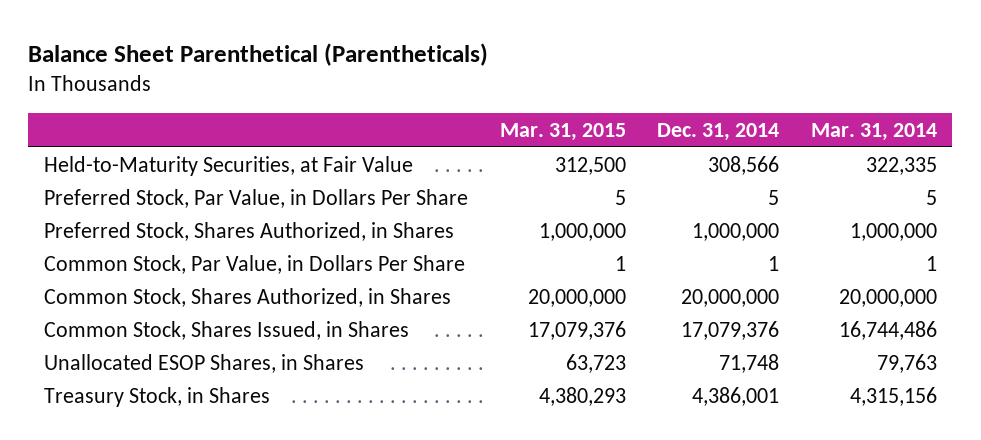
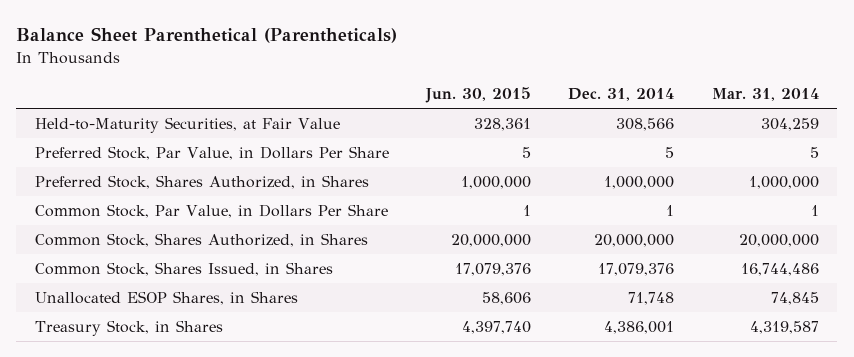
- | Mar. 31, 2015 | Dec. 31, 2014 | Mar. 31, 2014
+ | Jun. 30, 2015 | Dec. 31, 2014 | Mar. 31, 2014
- Held-to-Maturity Securities, at Fair Value | 312,500 | 308,566 | 322,335
+ Held-to-Maturity Securities, at Fair Value | 328,361 | 308,566 | 304,259
- Unallocated ESOP Shares, in Shares | 63,723 | 71,748 | 79,763
- Treasury Stock, in Shares | 4,380,293 | 4,386,001 | 4,315,156
+ Unallocated ESOP Shares, in Shares | 58,606 | 71,748 | 74,845
+ Treasury Stock, in Shares | 4,397,740 | 4,386,001 | 4,319,587

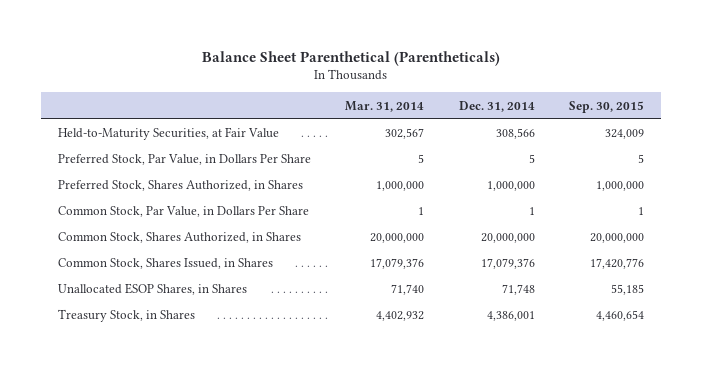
- | Jun. 30, 2015 | Dec. 31, 2014 | Mar. 31, 2014
+ | Mar. 31, 2014 | Dec. 31, 2014 | Sep. 30, 2015
- Held-to-Maturity Securities, at Fair Value | 328,361 | 308,566 | 304,259
+ Held-to-Maturity Securities, at Fair Value | 302,567 | 308,566 | 324,009
- Common Stock, Shares Issued, in Shares | 17,079,376 | 17,079,376 | 16,744,486
- Unallocated ESOP Shares, in Shares | 58,606 | 71,748 | 74,845
- Treasury Stock, in Shares | 4,397,740 | 4,386,001 | 4,319,587
+ Common Stock, Shares Issued, in Shares | 17,079,376 | 17,079,376 | 17,420,776
+ Unallocated ESOP Shares, in Shares | 71,740 | 71,748 | 55,185
+ Treasury Stock, in Shares | 4,402,932 | 4,386,001 | 4,460,654

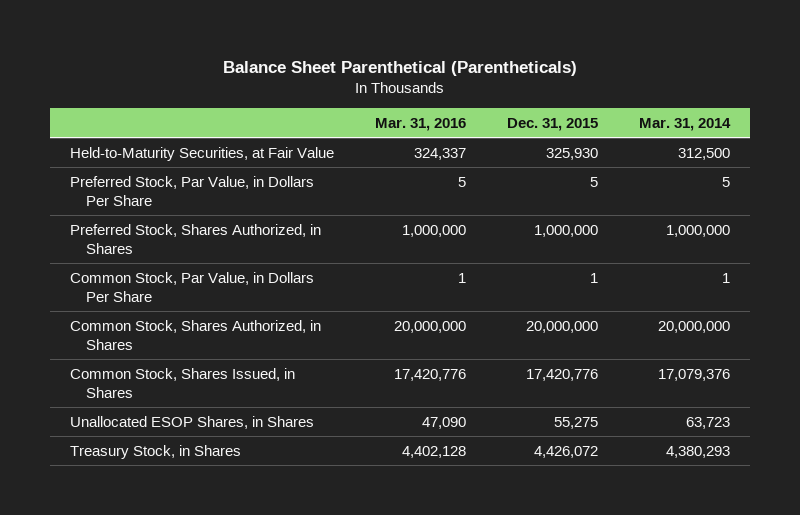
- | Mar. 31, 2014 | Dec. 31, 2014 | Sep. 30, 2015
+ | Mar. 31, 2016 | Dec. 31, 2015 | Mar. 31, 2014
- Held-to-Maturity Securities, at Fair Value | 302,567 | 308,566 | 324,009
+ Held-to-Maturity Securities, at Fair Value | 324,337 | 325,930 | 312,500
- Unallocated ESOP Shares, in Shares | 71,740 | 71,748 | 55,185
- Treasury Stock, in Shares | 4,402,932 | 4,386,001 | 4,460,654
+ Unallocated ESOP Shares, in Shares | 47,090 | 55,275 | 63,723
+ Treasury Stock, in Shares | 4,402,128 | 4,426,072 | 4,380,293

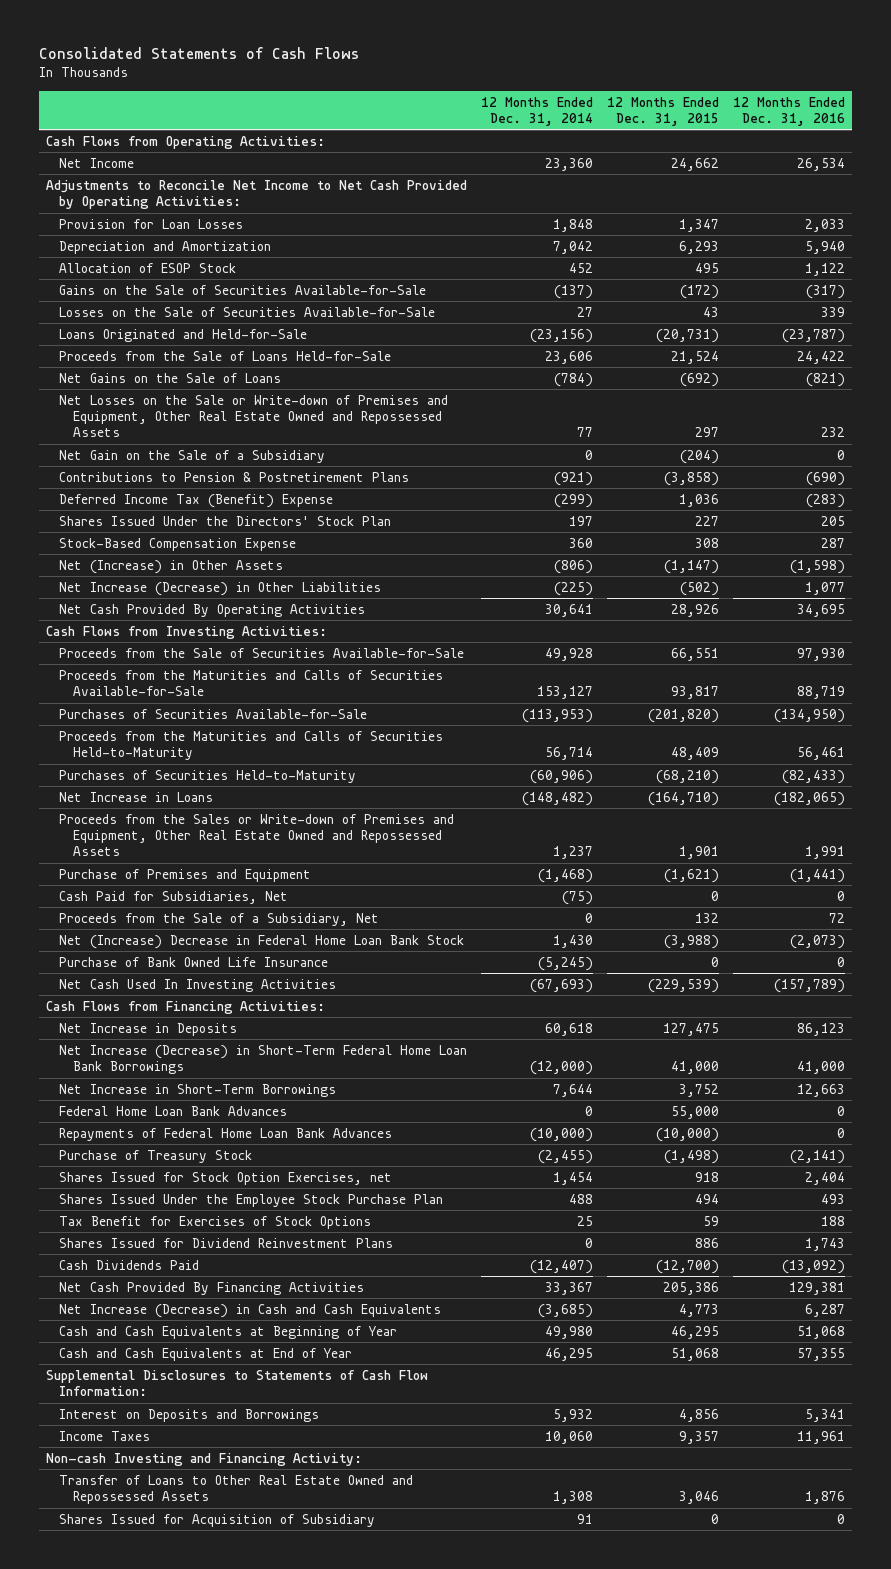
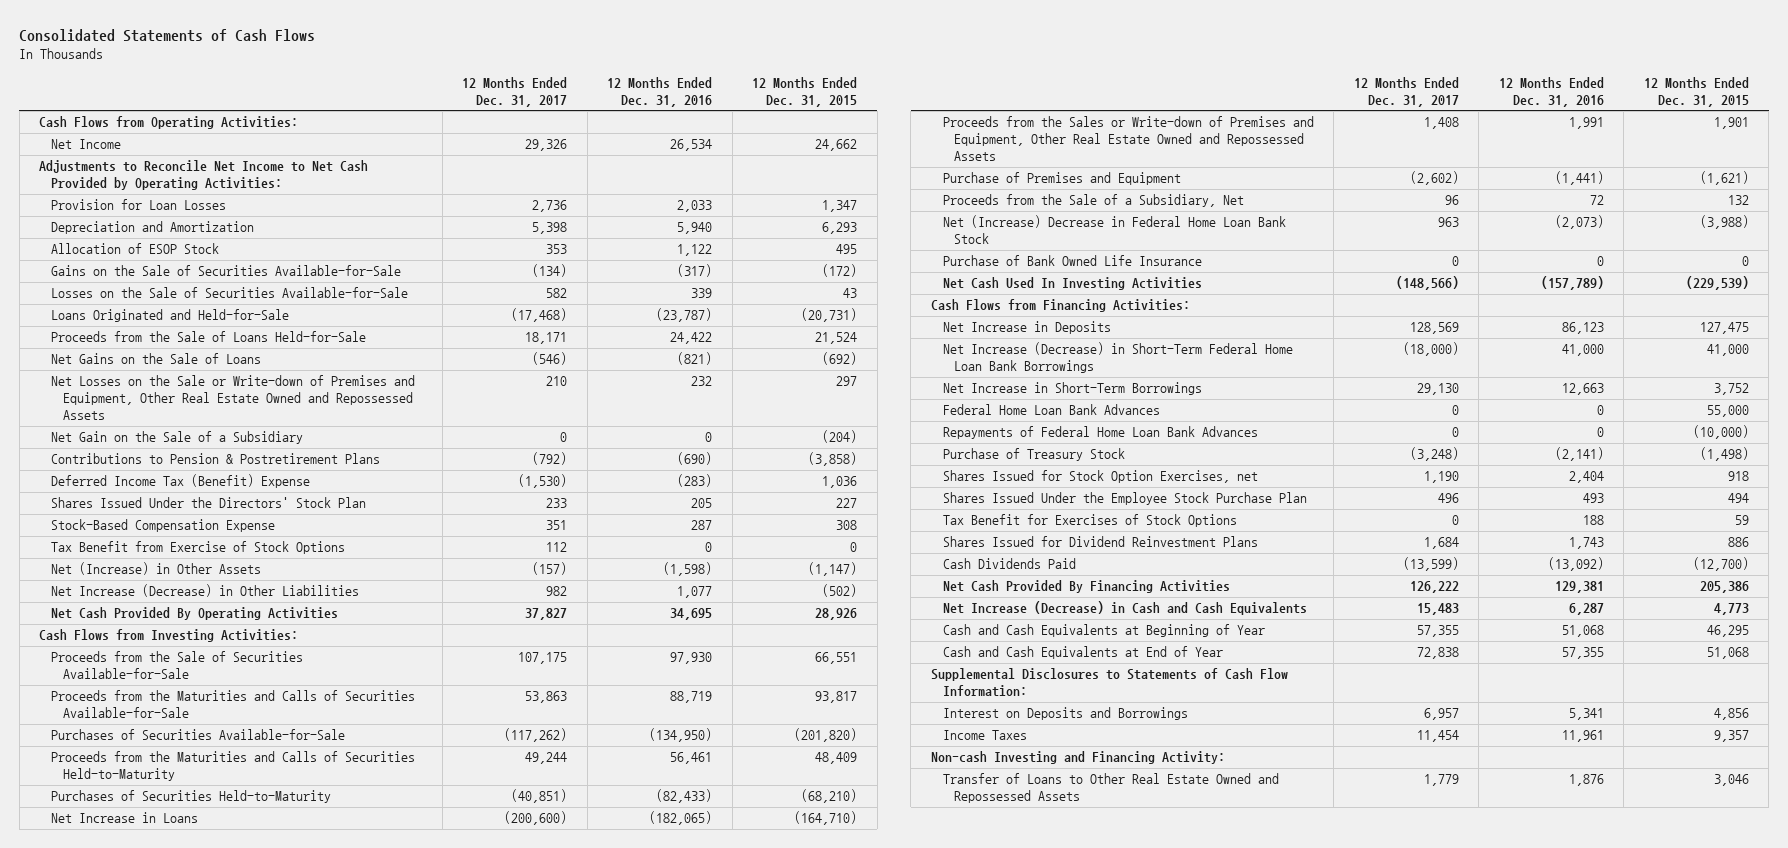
- | 12 Months Ended Dec. 31, 2014 | 12 Months Ended Dec. 31, 2015 | 12 Months Ended Dec. 31, 2016
+ | 12 Months Ended Dec. 31, 2017 | 12 Months Ended Dec. 31, 2016 | 12 Months Ended Dec. 31, 2015
+ Tax Benefit from Exercise of Stock Options | 112 | 0 | 0
- Cash Paid for Subsidiaries, Net | (75) | 0 | 0
- Shares Issued for Acquisition of Subsidiary | 91 | 0 | 0

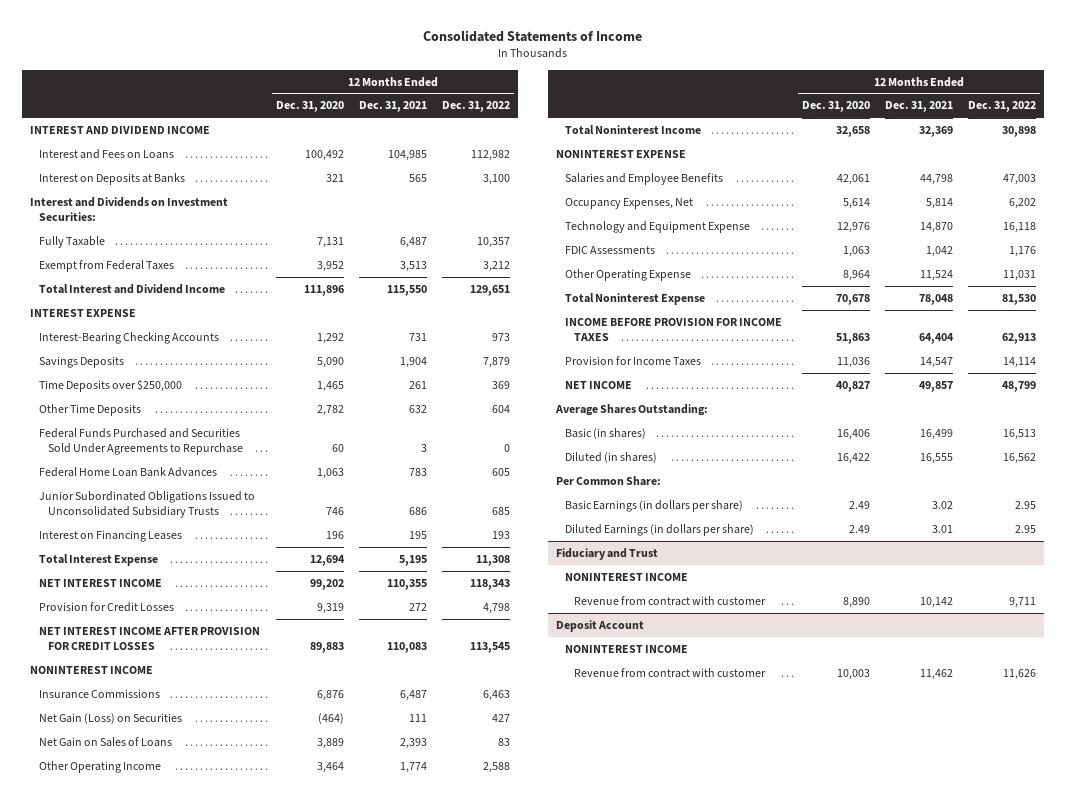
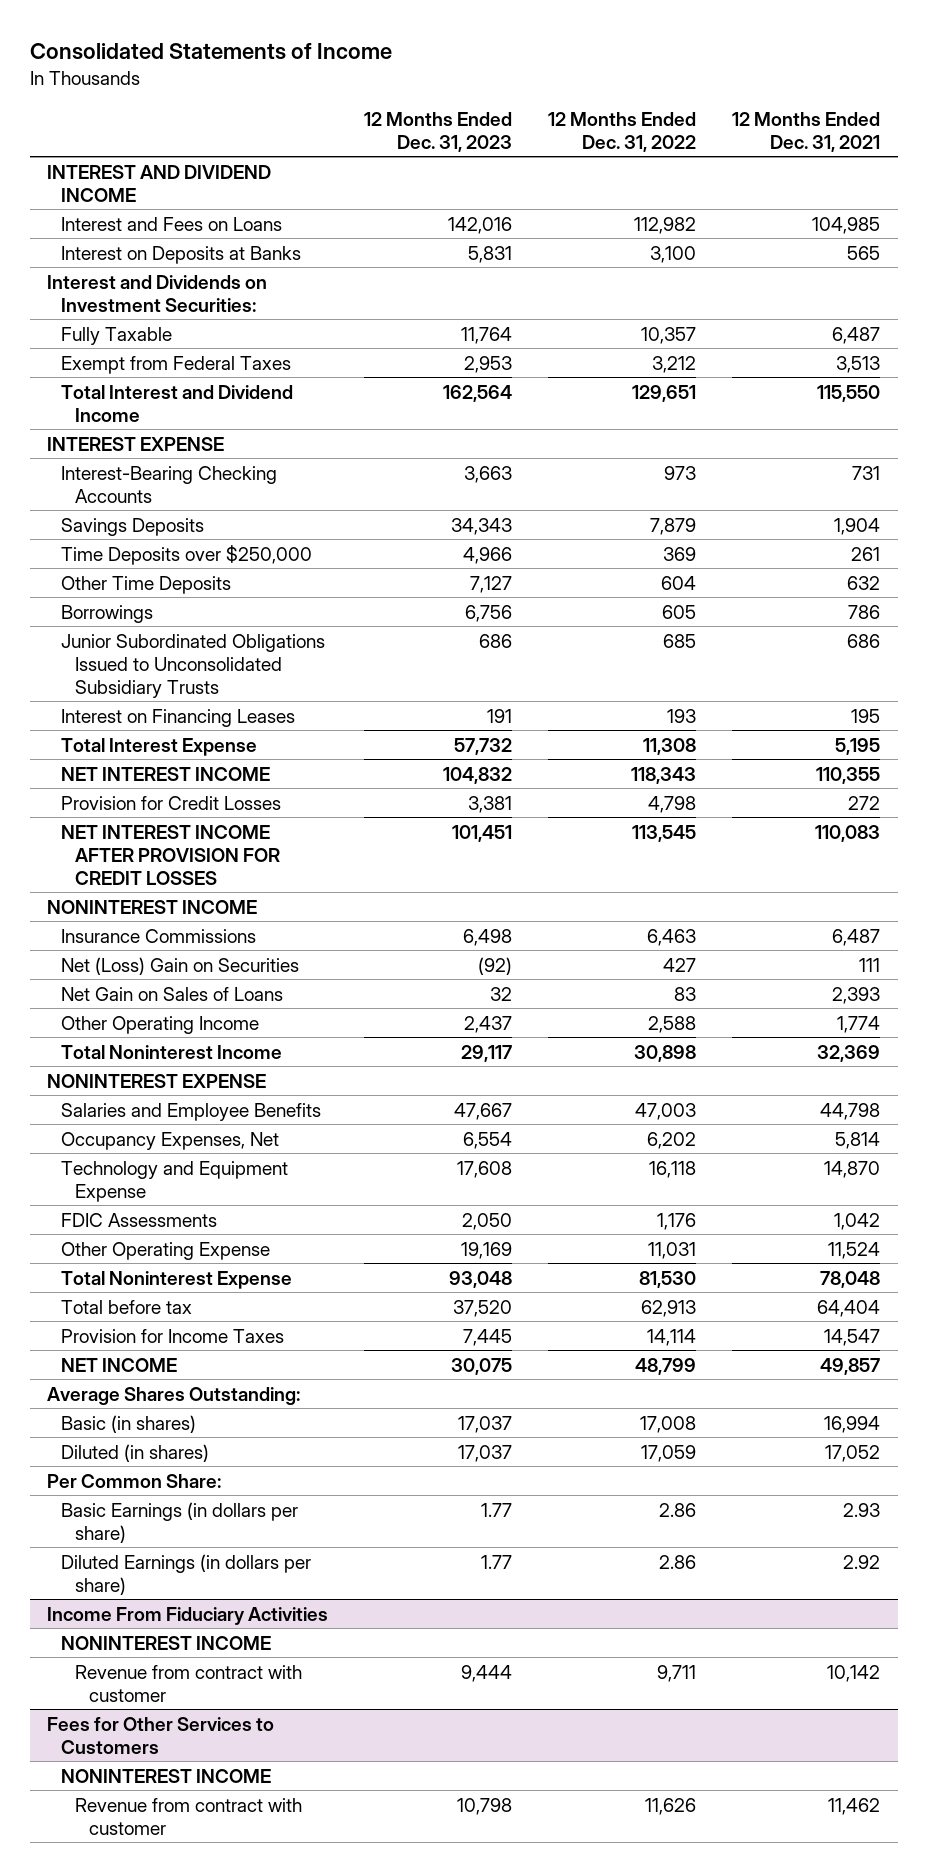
- | 12 Months Ended Dec. 31, 2020 | 12 Months Ended Dec. 31, 2021 | 12 Months Ended Dec. 31, 2022
+ | 12 Months Ended Dec. 31, 2023 | 12 Months Ended Dec. 31, 2022 | 12 Months Ended Dec. 31, 2021
- Federal Funds Purchased and Securities Sold Under Agreements to Repurchase | 60 | 3 | 0
- Federal Home Loan Bank Advances | 1,063 | 783 | 605
+ Borrowings | 6,756 | 605 | 786
- Net Gain (Loss) on Securities | (464) | 111 | 427
+ Net (Loss) Gain on Securities | (92) | 427 | 111
- INCOME BEFORE PROVISION FOR INCOME TAXES | 51,863 | 64,404 | 62,913
+ Total before tax | 37,520 | 62,913 | 64,404
- Basic (in shares) | 16,406 | 16,499 | 16,513
- Diluted (in shares) | 16,422 | 16,555 | 16,562
+ Basic (in shares) | 17,037 | 17,008 | 16,994
+ Diluted (in shares) | 17,037 | 17,059 | 17,052
- Basic Earnings (in dollars per share) | 2.49 | 3.02 | 2.95
- Diluted Earnings (in dollars per share) | 2.49 | 3.01 | 2.95
- Fiduciary and Trust
+ Basic Earnings (in dollars per share) | 1.77 | 2.86 | 2.93
+ Diluted Earnings (in dollars per share) | 1.77 | 2.86 | 2.92
+ Income From Fiduciary Activities
- Deposit Account
+ Fees for Other Services to Customers

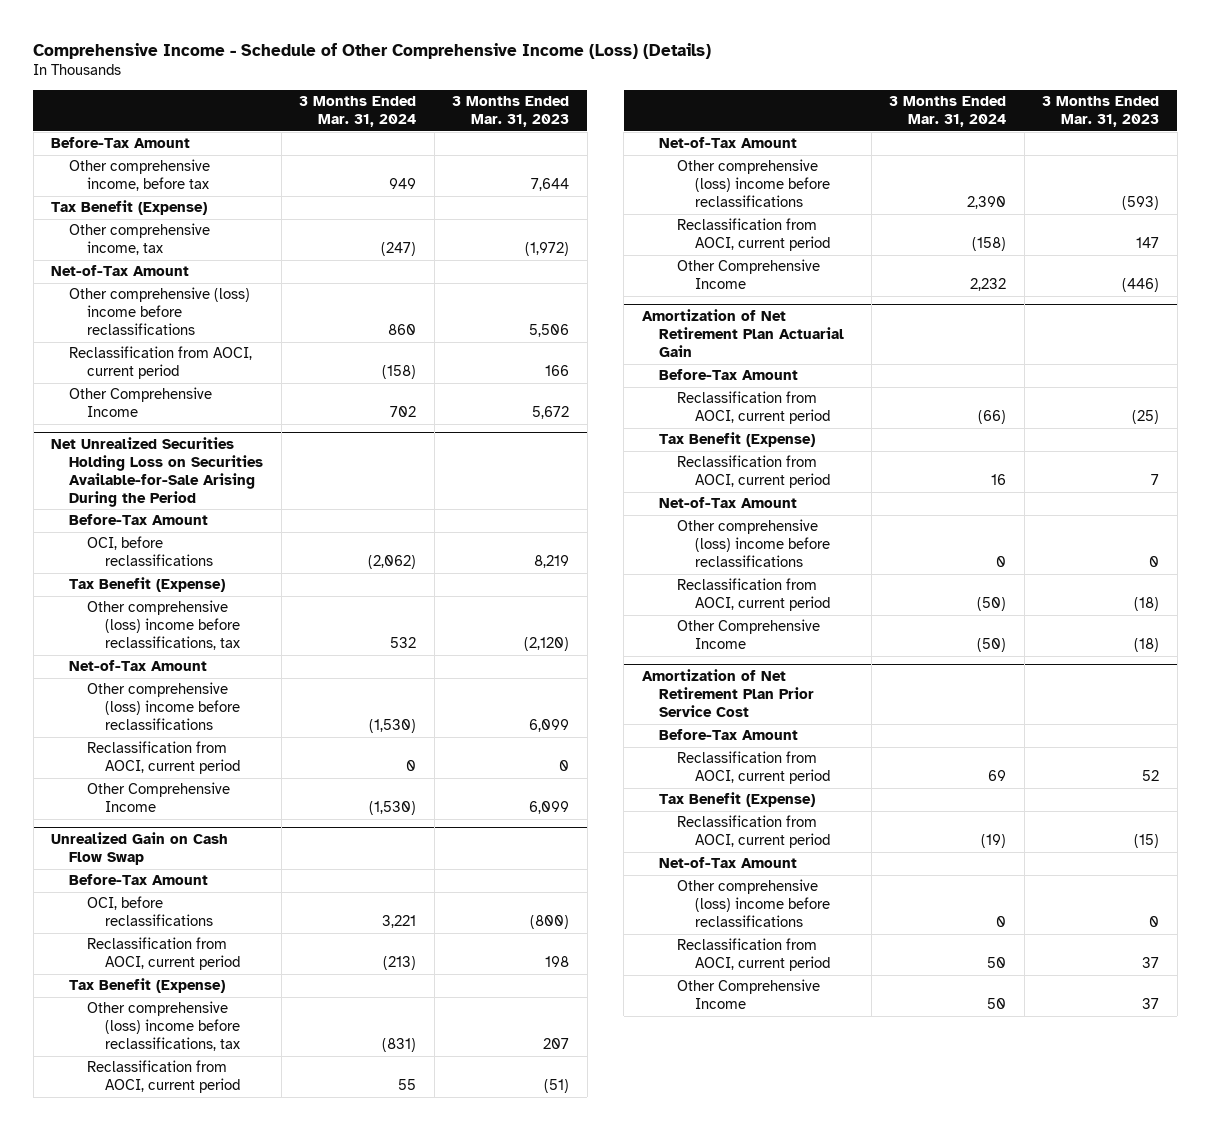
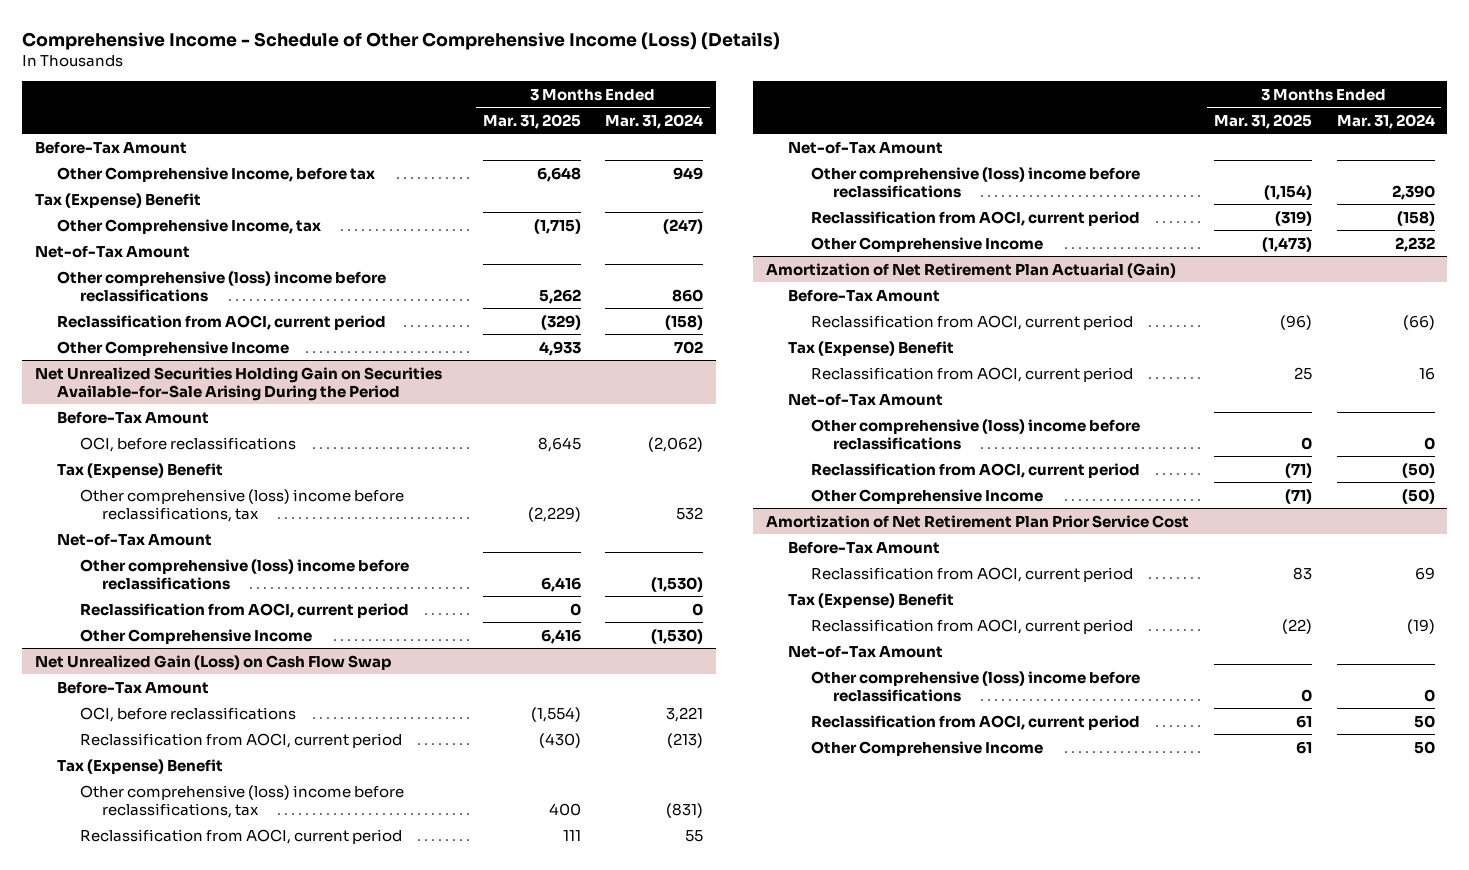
- | 3 Months Ended Mar. 31, 2024 | 3 Months Ended Mar. 31, 2023
+ | 3 Months Ended Mar. 31, 2025 | 3 Months Ended Mar. 31, 2024
- Other comprehensive income, before tax | 949 | 7,644
- Tax Benefit (Expense)
- Other comprehensive income, tax | (247) | (1,972)
+ Other Comprehensive Income, before tax | 6,648 | 949
+ Tax (Expense) Benefit
+ Other Comprehensive Income, tax | (1,715) | (247)
- Net Unrealized Securities Holding Loss on Securities Available-for-Sale Arising During the Period
+ Net Unrealized Securities Holding Gain on Securities Available-for-Sale Arising During the Period
- Tax Benefit (Expense)
+ Tax (Expense) Benefit
- Unrealized Gain on Cash Flow Swap
+ Net Unrealized Gain (Loss) on Cash Flow Swap
- Tax Benefit (Expense)
+ Tax (Expense) Benefit
- Amortization of Net Retirement Plan Actuarial Gain
+ Amortization of Net Retirement Plan Actuarial (Gain)
- Tax Benefit (Expense)
+ Tax (Expense) Benefit
@ Amortization of Net Retirement Plan Prior Service Cost
- Tax Benefit (Expense)
+ Tax (Expense) Benefit

